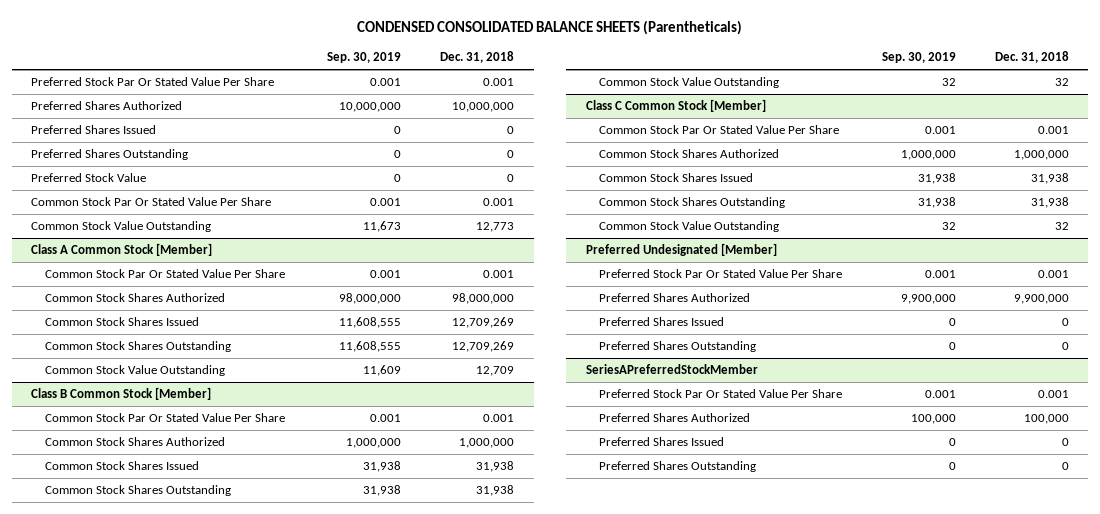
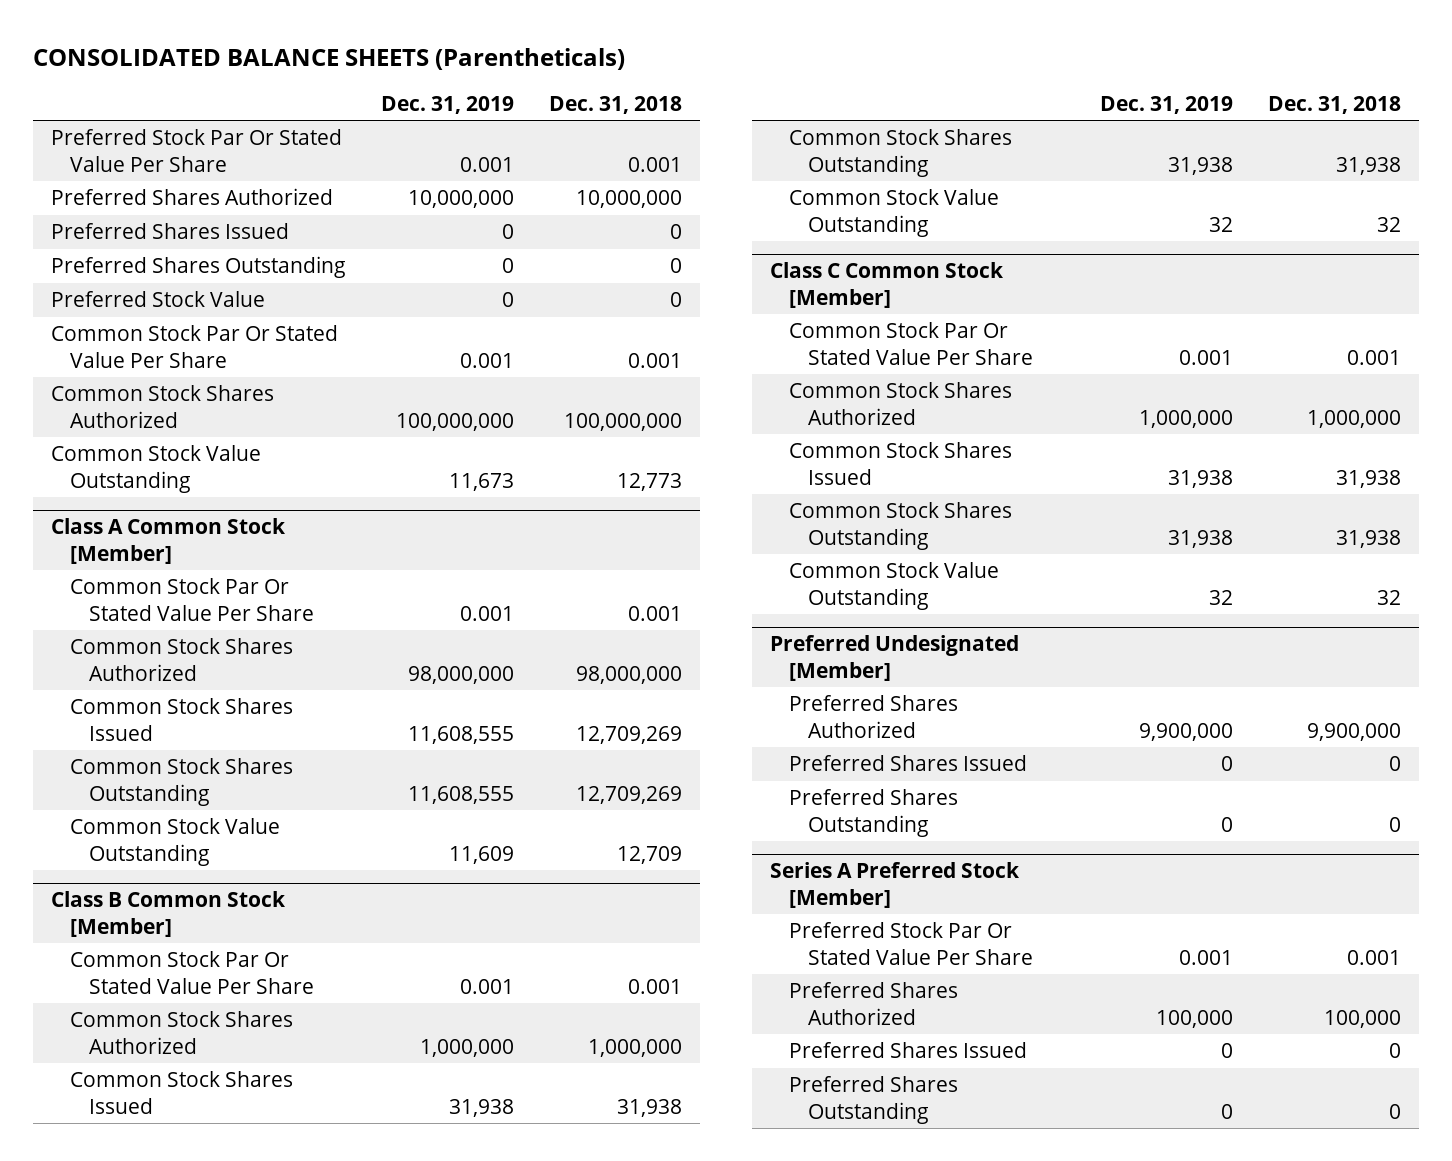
- CONDENSED CONSOLIDATED BALANCE SHEETS (Parentheticals)
+ CONSOLIDATED BALANCE SHEETS (Parentheticals)
- | Sep. 30, 2019 | Dec. 31, 2018
+ | Dec. 31, 2019 | Dec. 31, 2018
+ Common Stock Shares Authorized | 100,000,000 | 100,000,000
@ Preferred Undesignated [Member]
- Preferred Stock Par Or Stated Value Per Share | 0.001 | 0.001
- SeriesAPreferredStockMember
+ Series A Preferred Stock [Member]

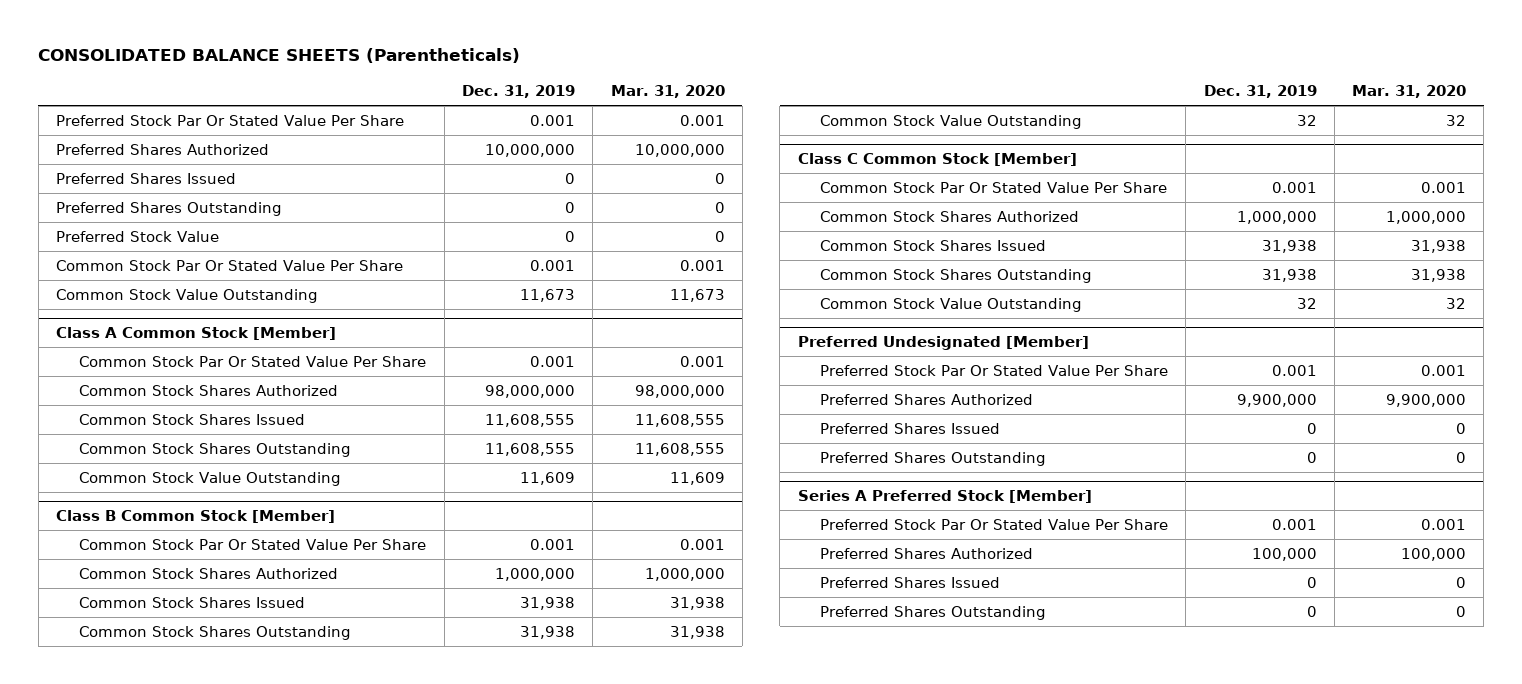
- | Dec. 31, 2019 | Dec. 31, 2018
+ | Dec. 31, 2019 | Mar. 31, 2020
- Common Stock Shares Authorized | 100,000,000 | 100,000,000
@ Preferred Undesignated [Member]
+ Preferred Stock Par Or Stated Value Per Share | 0.001 | 0.001

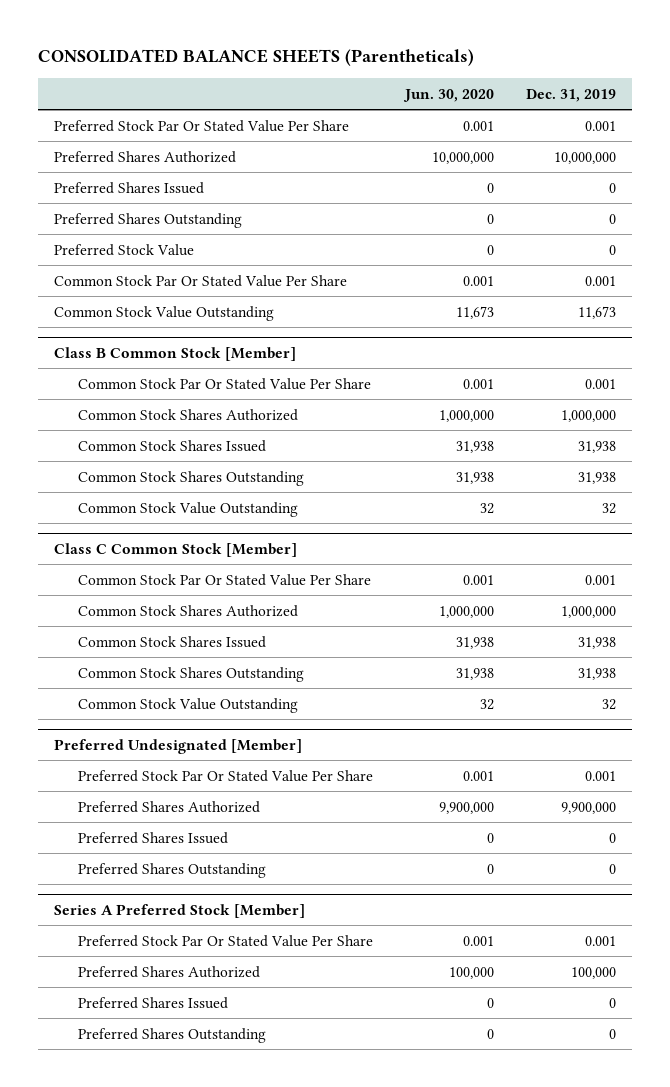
- | Dec. 31, 2019 | Mar. 31, 2020
+ | Jun. 30, 2020 | Dec. 31, 2019
- Class A Common Stock [Member]
- Common Stock Par Or Stated Value Per Share | 0.001 | 0.001
- Common Stock Shares Authorized | 98,000,000 | 98,000,000
- Common Stock Shares Issued | 11,608,555 | 11,608,555
- Common Stock Shares Outstanding | 11,608,555 | 11,608,555
- Common Stock Value Outstanding | 11,609 | 11,609

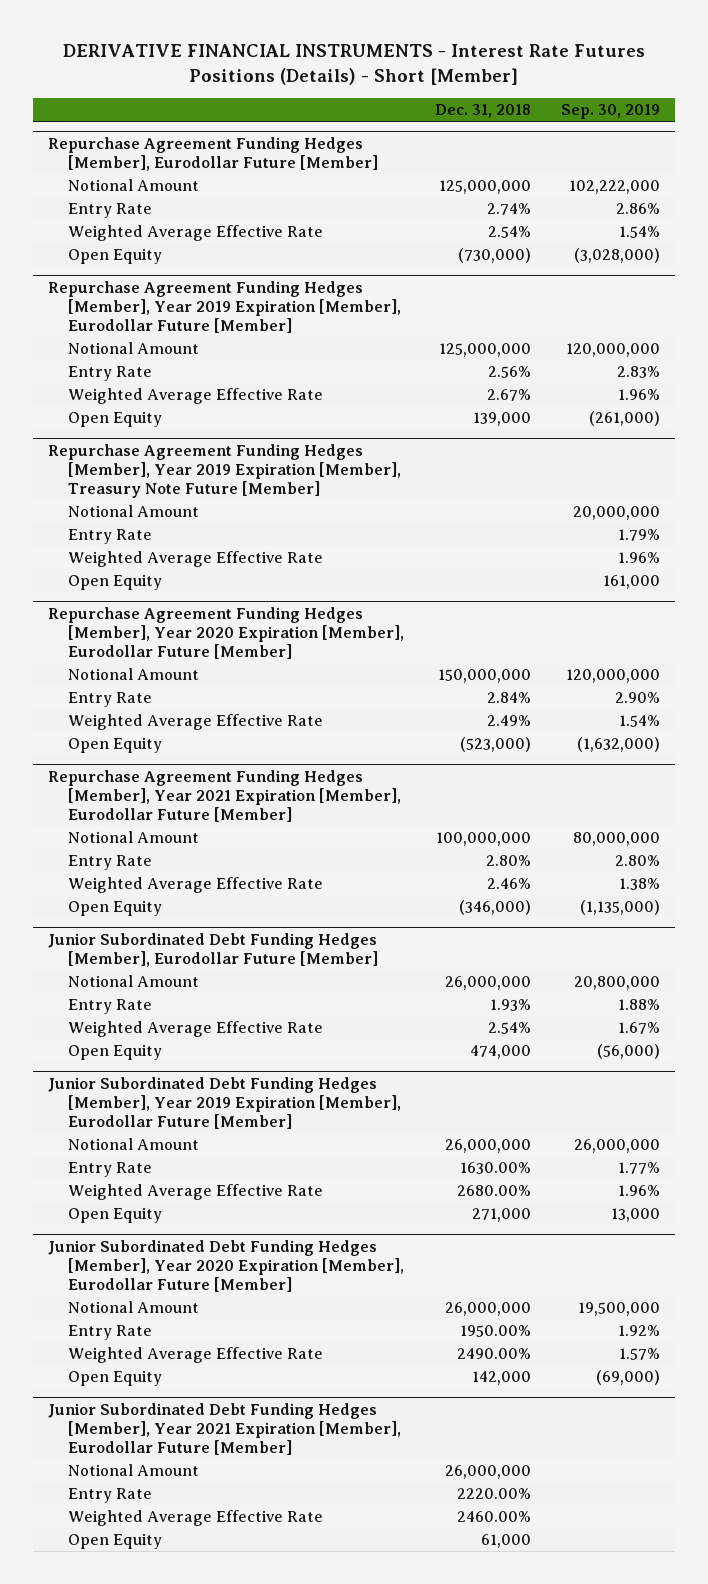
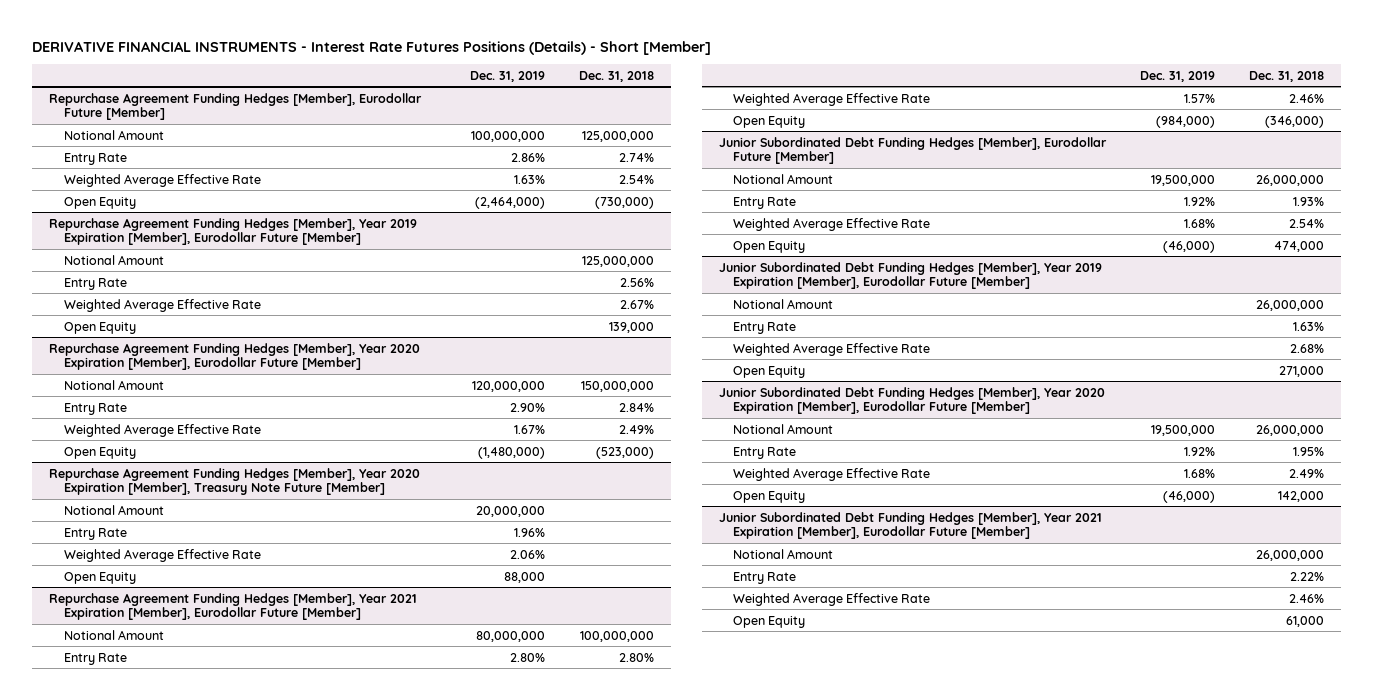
- | Dec. 31, 2018 | Sep. 30, 2019
+ | Dec. 31, 2019 | Dec. 31, 2018
- Repurchase Agreement Funding Hedges [Member], Year 2019 Expiration [Member], Treasury Note Future [Member]
- Notional Amount | | 20,000,000
- Entry Rate | | 1.79%
- Weighted Average Effective Rate | | 1.96%
- Open Equity | | 161,000
+ Repurchase Agreement Funding Hedges [Member], Year 2020 Expiration [Member], Treasury Note Future [Member]
+ Notional Amount | 20,000,000 |
+ Entry Rate | 1.96% |
+ Weighted Average Effective Rate | 2.06% |
+ Open Equity | 88,000 |
@ Junior Subordinated Debt Funding Hedges [Member], Year 2019 Expiration [Member], Eurodollar Future [Member]
- Entry Rate | 1630.00% | 1.77%
- Weighted Average Effective Rate | 2680.00% | 1.96%
+ Entry Rate | | 1.63%
+ Weighted Average Effective Rate | | 2.68%
@ Junior Subordinated Debt Funding Hedges [Member], Year 2020 Expiration [Member], Eurodollar Future [Member]
- Entry Rate | 1950.00% | 1.92%
- Weighted Average Effective Rate | 2490.00% | 1.57%
+ Entry Rate | 1.92% | 1.95%
+ Weighted Average Effective Rate | 1.68% | 2.49%
@ Junior Subordinated Debt Funding Hedges [Member], Year 2021 Expiration [Member], Eurodollar Future [Member]
- Entry Rate | 2220.00% |
- Weighted Average Effective Rate | 2460.00% |
+ Entry Rate | | 2.22%
+ Weighted Average Effective Rate | | 2.46%

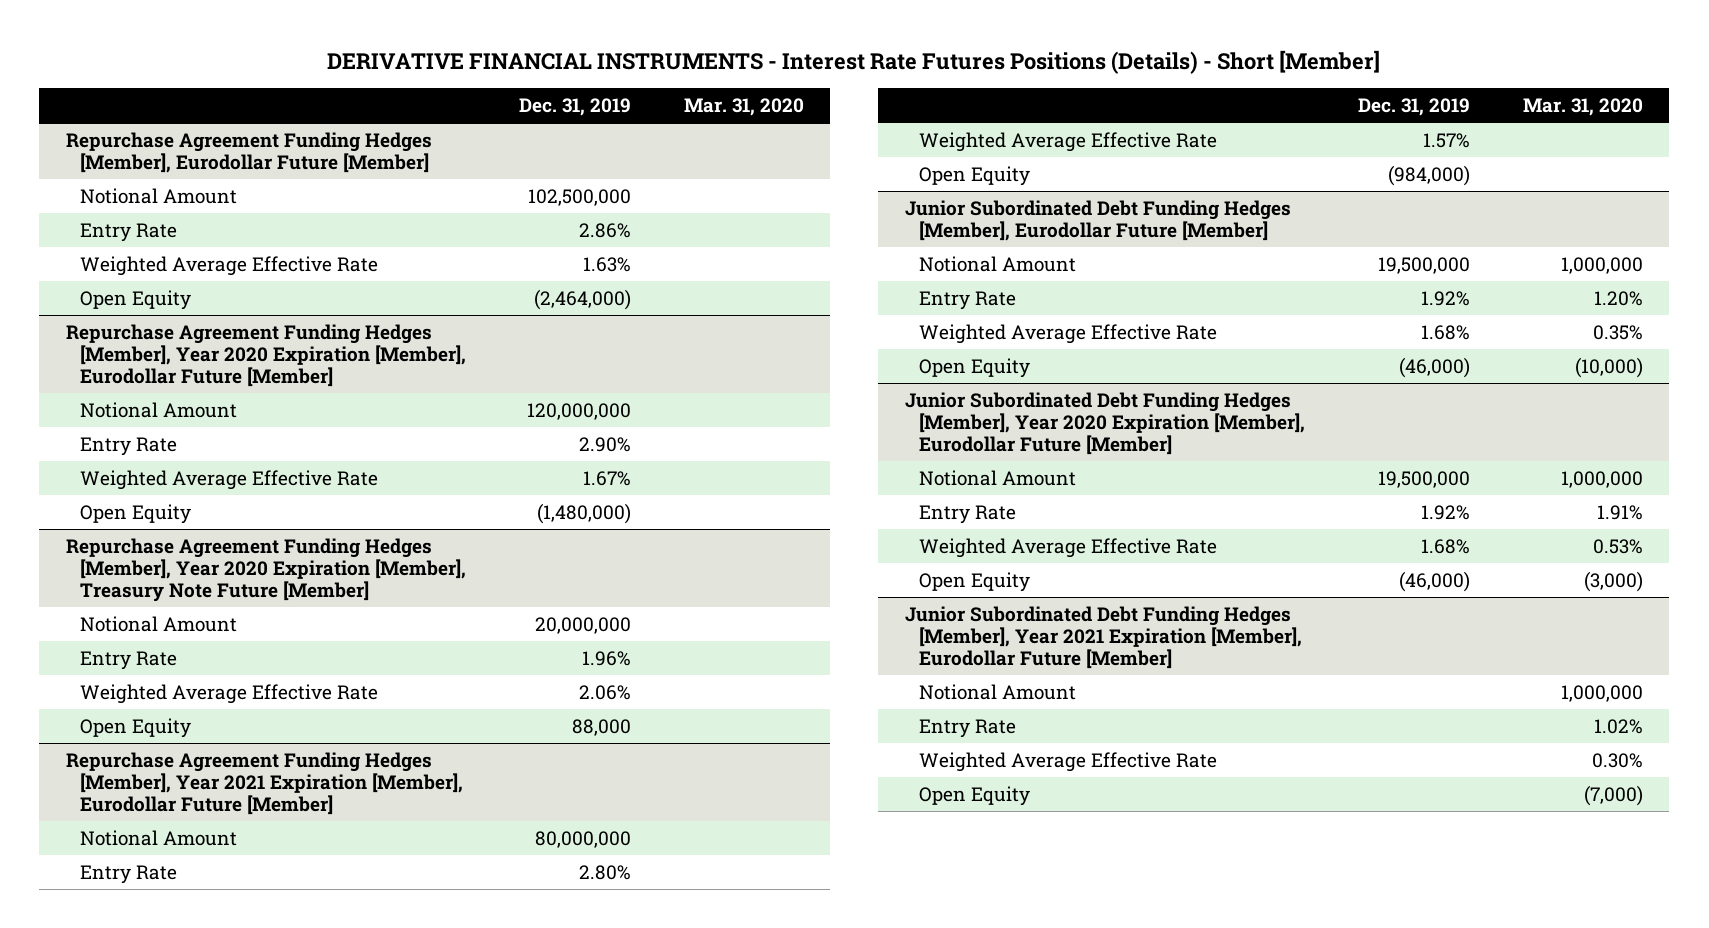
- | Dec. 31, 2019 | Dec. 31, 2018
+ | Dec. 31, 2019 | Mar. 31, 2020
@ Repurchase Agreement Funding Hedges [Member], Eurodollar Future [Member]
- Notional Amount | 100,000,000 | 125,000,000
+ Notional Amount | 102,500,000 |
- Repurchase Agreement Funding Hedges [Member], Year 2019 Expiration [Member], Eurodollar Future [Member]
- Notional Amount | | 125,000,000
- Entry Rate | | 2.56%
- Weighted Average Effective Rate | | 2.67%
- Open Equity | | 139,000
- Junior Subordinated Debt Funding Hedges [Member], Year 2019 Expiration [Member], Eurodollar Future [Member]
- Notional Amount | | 26,000,000
- Entry Rate | | 1.63%
- Weighted Average Effective Rate | | 2.68%
- Open Equity | | 271,000

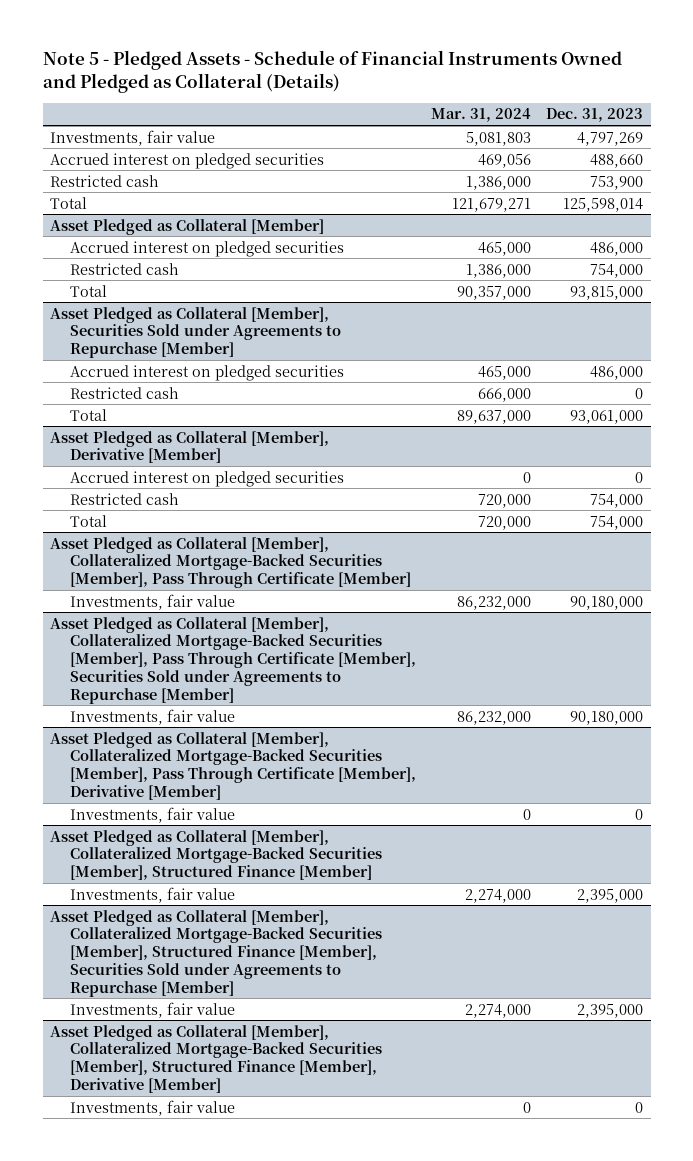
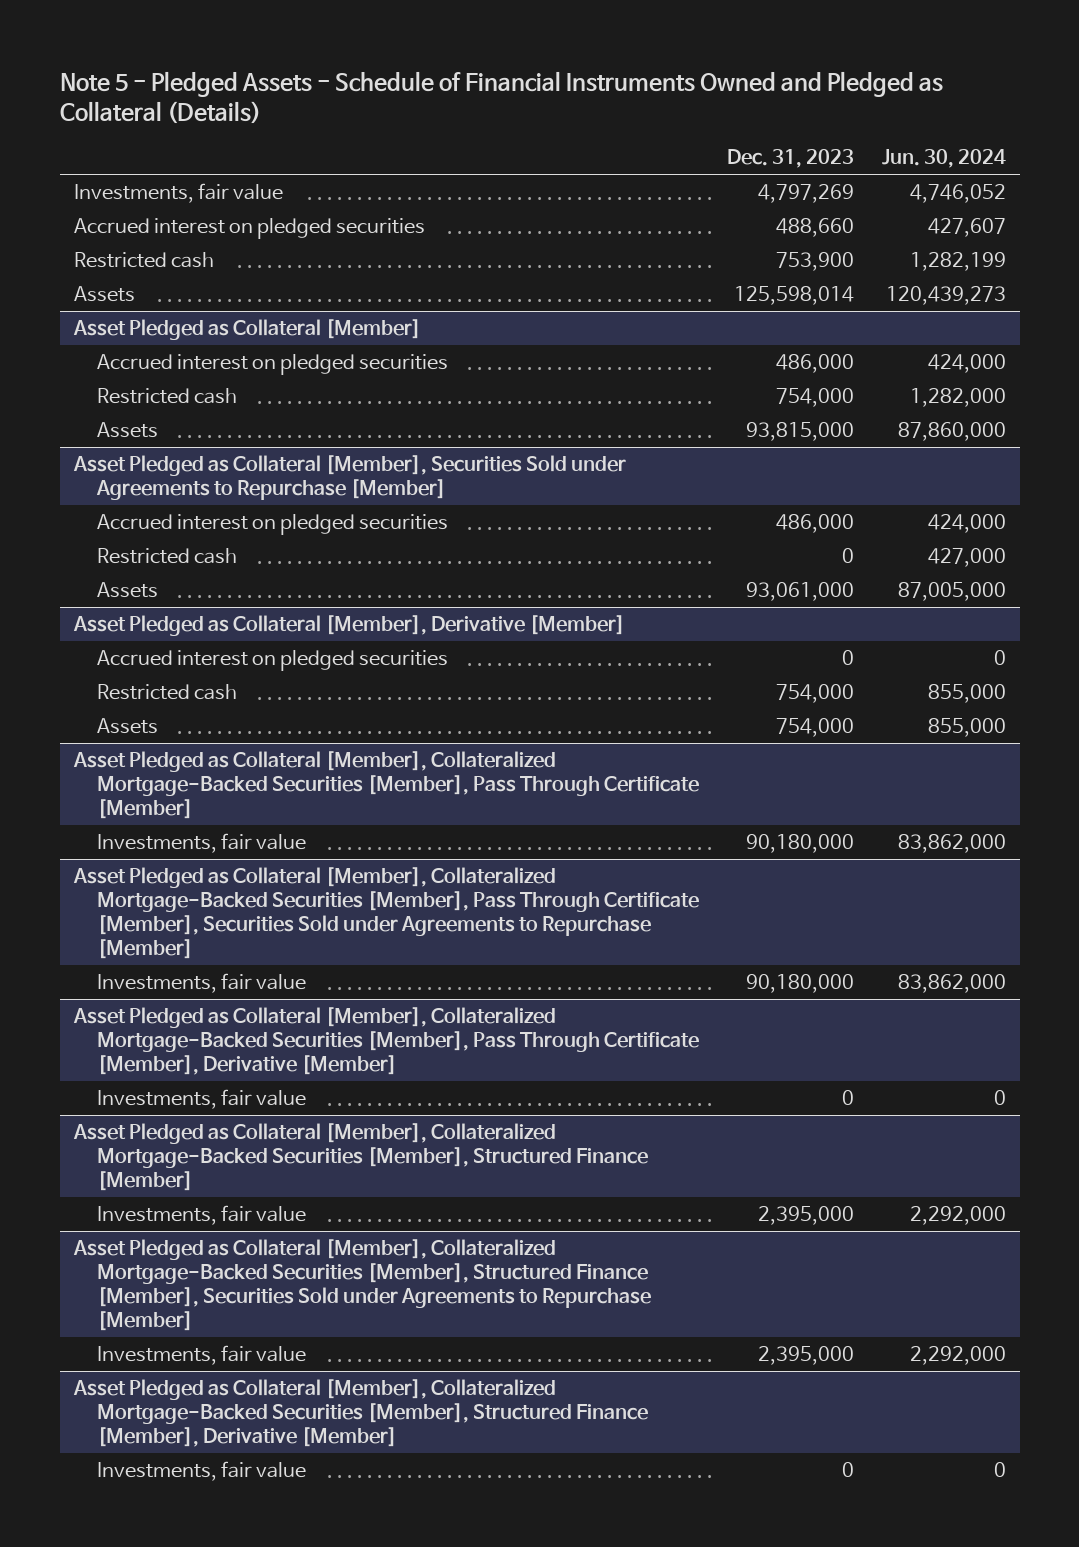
- | Mar. 31, 2024 | Dec. 31, 2023
+ | Dec. 31, 2023 | Jun. 30, 2024
- Total | 121,679,271 | 125,598,014
+ Assets | 125,598,014 | 120,439,273
@ Asset Pledged as Collateral [Member]
- Total | 90,357,000 | 93,815,000
+ Assets | 93,815,000 | 87,860,000
@ Asset Pledged as Collateral [Member], Securities Sold under Agreements to Repurchase [Member]
- Total | 89,637,000 | 93,061,000
+ Assets | 93,061,000 | 87,005,000
@ Asset Pledged as Collateral [Member], Derivative [Member]
- Total | 720,000 | 754,000
+ Assets | 754,000 | 855,000

